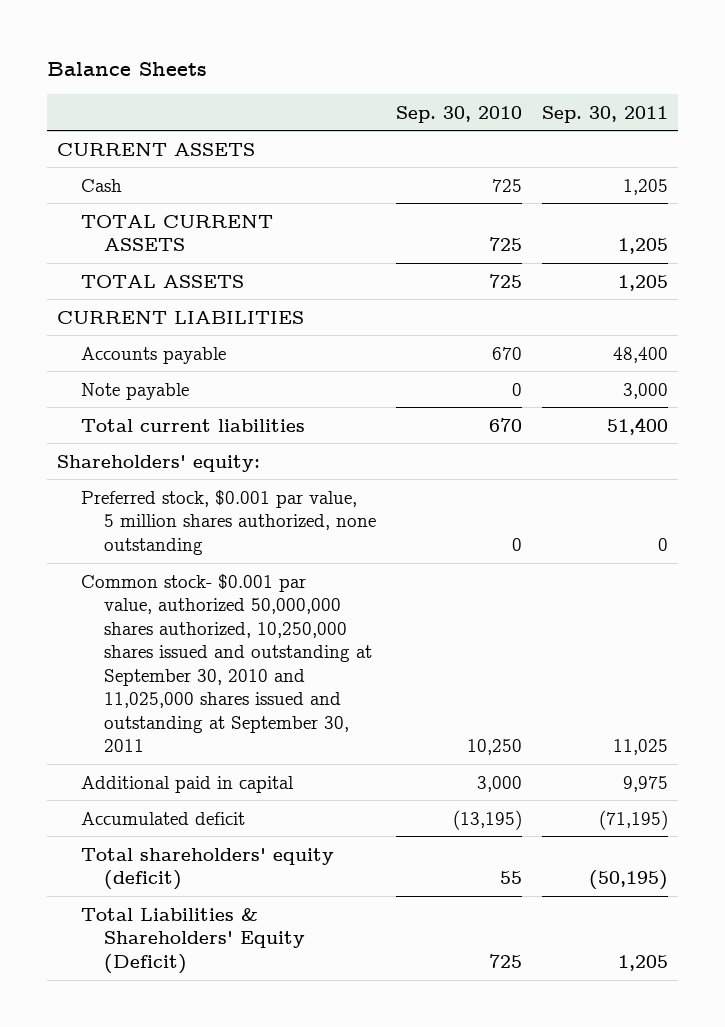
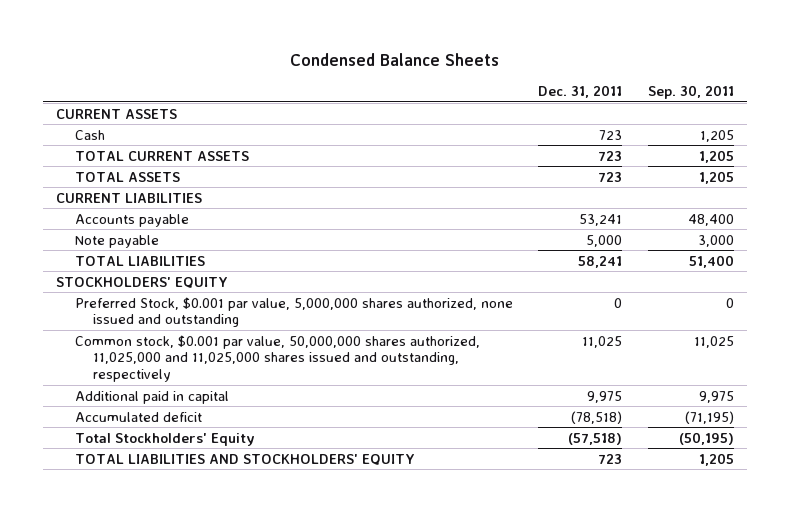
- Balance Sheets
+ Condensed Balance Sheets
- | Sep. 30, 2010 | Sep. 30, 2011
+ | Dec. 31, 2011 | Sep. 30, 2011
- Total current liabilities | 670 | 51,400
- Shareholders' equity:
- Preferred stock, $0.001 par value, 5 million shares authorized, none outstanding | 0 | 0
- Common stock- $0.001 par value, authorized 50,000,000 shares authorized, 10,250,000 shares issued and outstanding at September 30, 2010 and 11,025,000 shares issued and outstanding at September 30, 2011 | 10,250 | 11,025
+ TOTAL LIABILITIES | 58,241 | 51,400
+ STOCKHOLDERS' EQUITY
+ Preferred Stock, $0.001 par value, 5,000,000 shares authorized, none issued and outstanding | 0 | 0
+ Common stock, $0.001 par value, 50,000,000 shares authorized, 11,025,000 and 11,025,000 shares issued and outstanding, respectively | 11,025 | 11,025
- Total shareholders' equity (deficit) | 55 | (50,195)
- Total Liabilities & Shareholders' Equity (Deficit) | 725 | 1,205
+ Total Stockholders' Equity | (57,518) | (50,195)
+ TOTAL LIABILITIES AND STOCKHOLDERS' EQUITY | 723 | 1,205

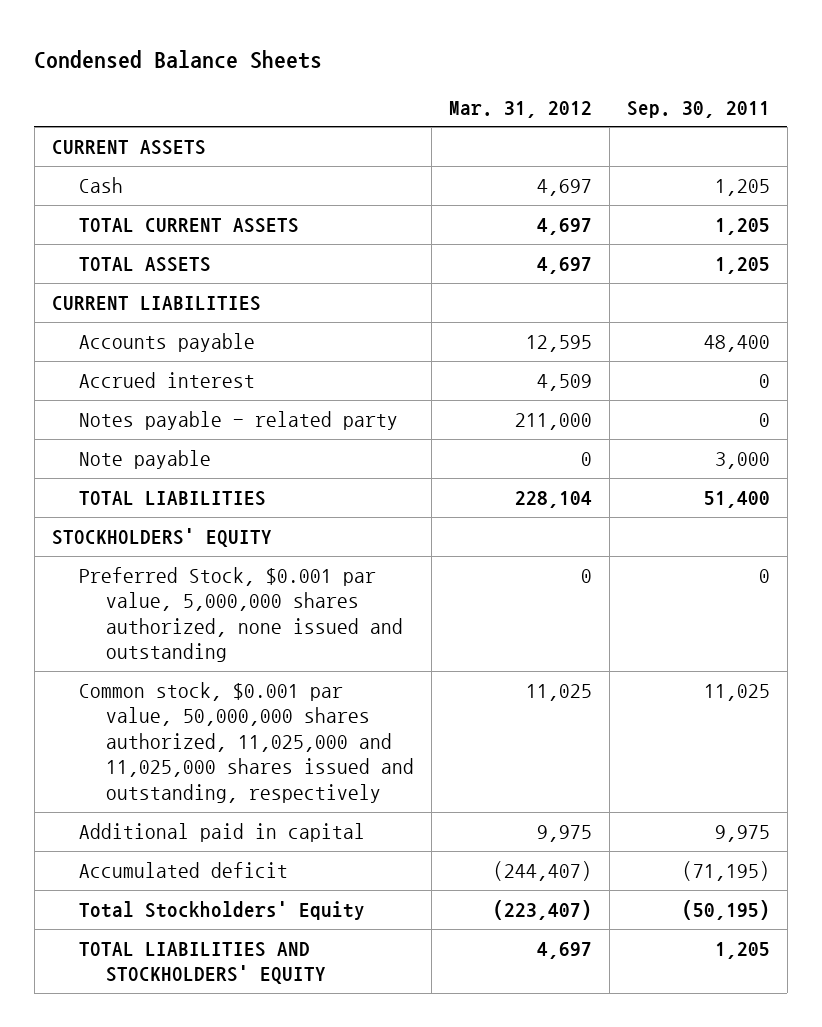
- | Dec. 31, 2011 | Sep. 30, 2011
+ | Mar. 31, 2012 | Sep. 30, 2011
+ Accrued interest | 4,509 | 0
+ Notes payable - related party | 211,000 | 0

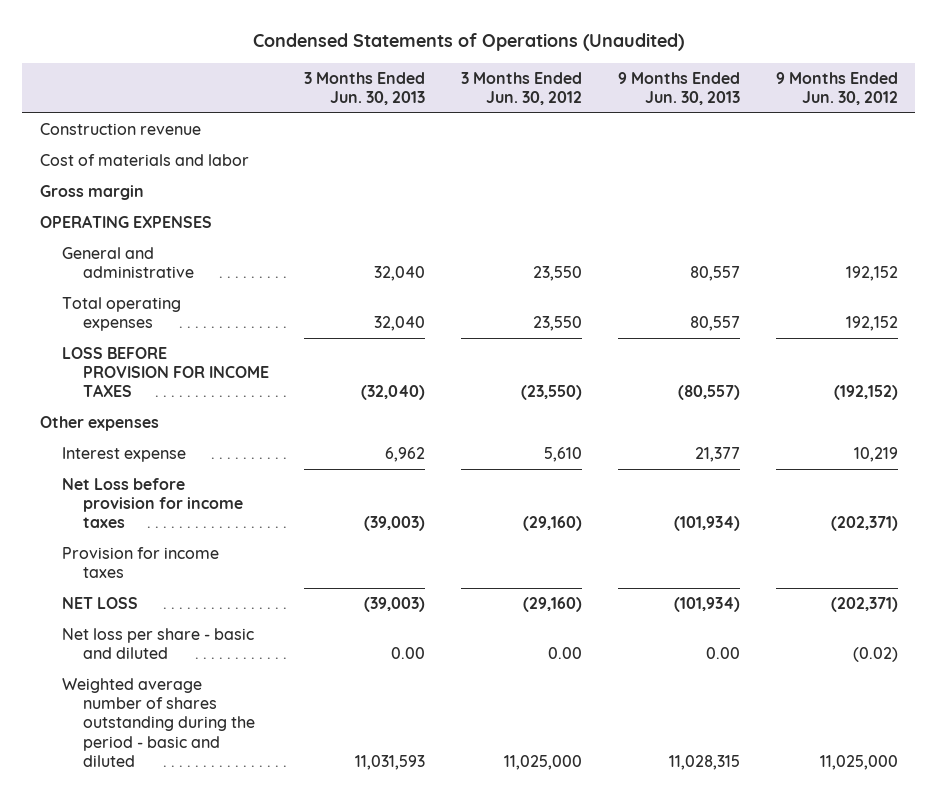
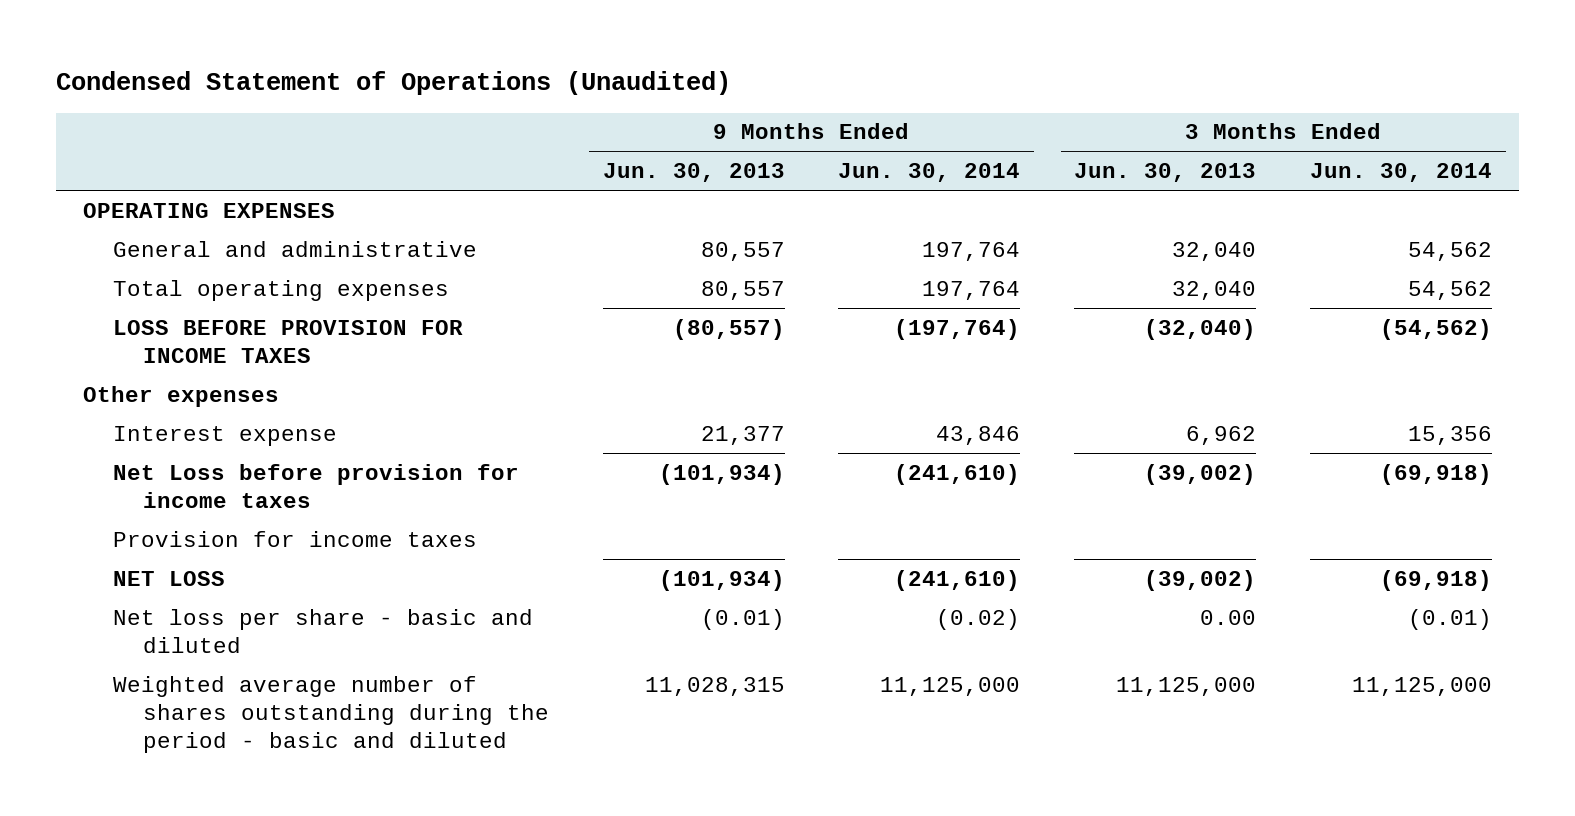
- Condensed Statements of Operations (Unaudited)
+ Condensed Statement of Operations (Unaudited)
- | 3 Months Ended Jun. 30, 2013 | 3 Months Ended Jun. 30, 2012 | 9 Months Ended Jun. 30, 2013 | 9 Months Ended Jun. 30, 2012
+ | 9 Months Ended Jun. 30, 2013 | 9 Months Ended Jun. 30, 2014 | 3 Months Ended Jun. 30, 2013 | 3 Months Ended Jun. 30, 2014
- Construction revenue
- Cost of materials and labor
- Gross margin
- Net Loss before provision for income taxes | (39,003) | (29,160) | (101,934) | (202,371)
+ Net Loss before provision for income taxes | (101,934) | (241,610) | (39,002) | (69,918)
- NET LOSS | (39,003) | (29,160) | (101,934) | (202,371)
- Net loss per share - basic and diluted | 0.00 | 0.00 | 0.00 | (0.02)
- Weighted average number of shares outstanding during the period - basic and diluted | 11,031,593 | 11,025,000 | 11,028,315 | 11,025,000
+ NET LOSS | (101,934) | (241,610) | (39,002) | (69,918)
+ Net loss per share - basic and diluted | (0.01) | (0.02) | 0.00 | (0.01)
+ Weighted average number of shares outstanding during the period - basic and diluted | 11,028,315 | 11,125,000 | 11,125,000 | 11,125,000

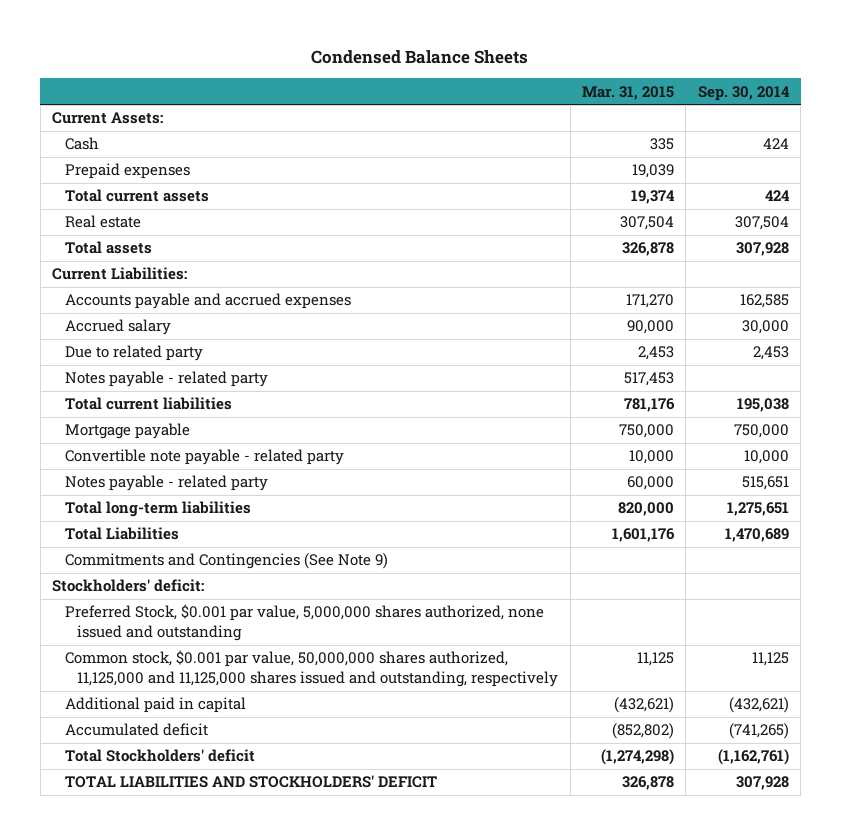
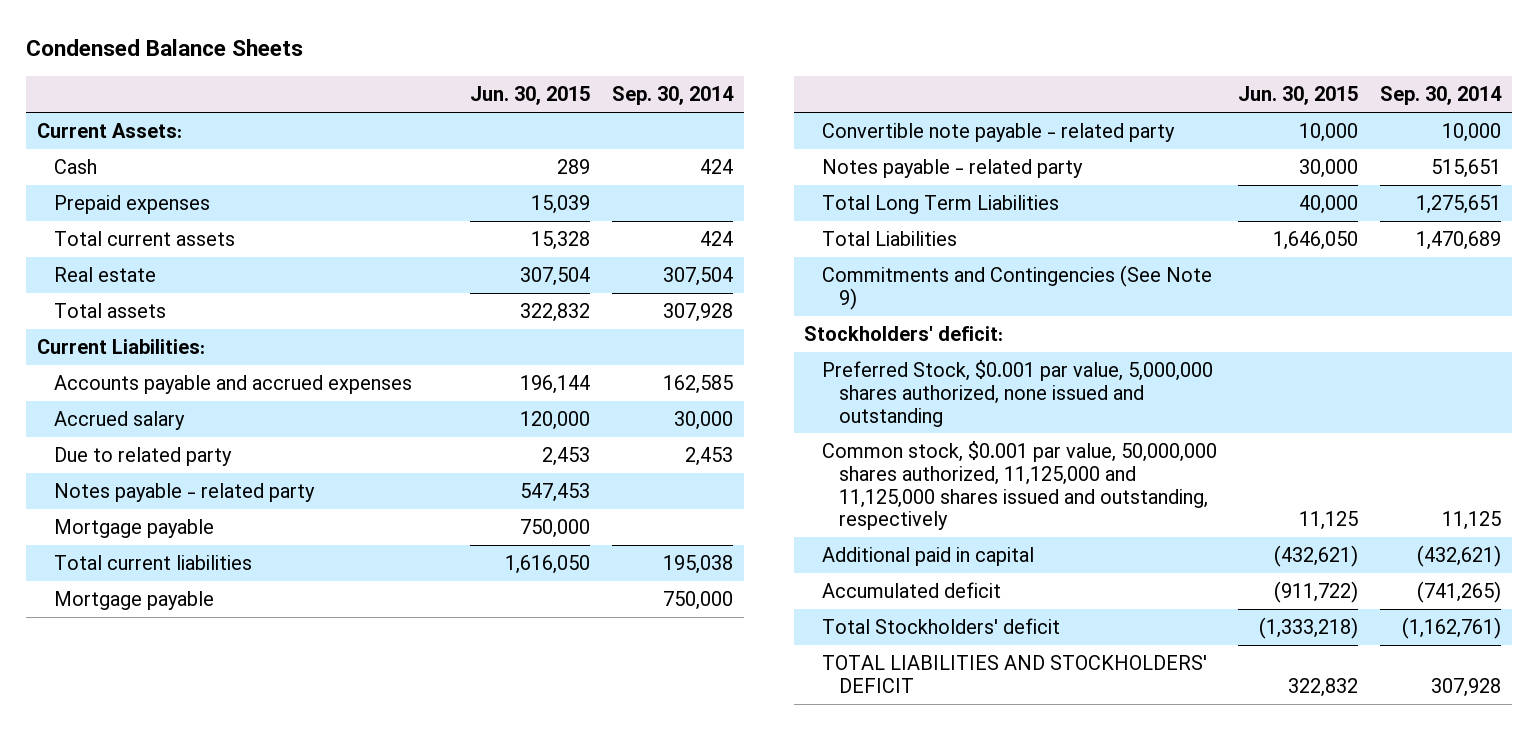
- | Mar. 31, 2015 | Sep. 30, 2014
+ | Jun. 30, 2015 | Sep. 30, 2014
+ Mortgage payable | 750,000 |
- Total long-term liabilities | 820,000 | 1,275,651
+ Total Long Term Liabilities | 40,000 | 1,275,651

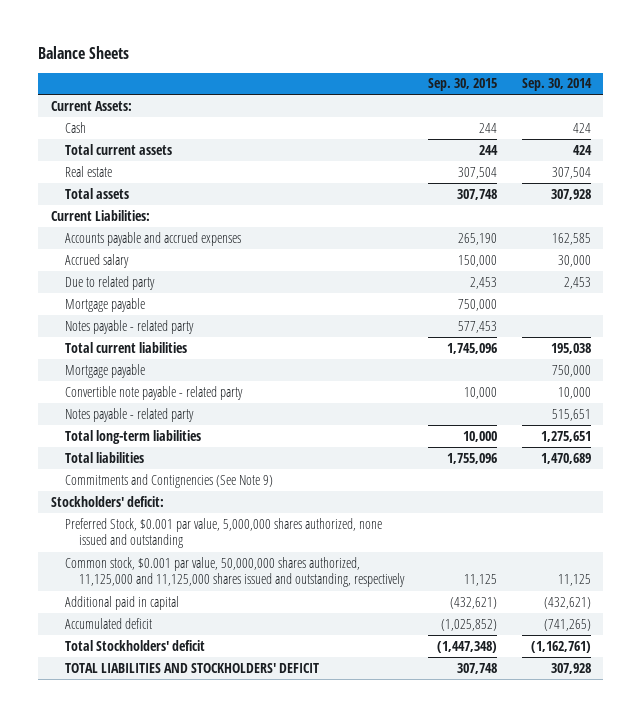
- Condensed Balance Sheets
+ Balance Sheets
- | Jun. 30, 2015 | Sep. 30, 2014
+ | Sep. 30, 2015 | Sep. 30, 2014
- Prepaid expenses | 15,039 |
moved down: Notes payable - related party | 577,453 |
- Total Long Term Liabilities | 40,000 | 1,275,651
- Total Liabilities | 1,646,050 | 1,470,689
- Commitments and Contingencies (See Note 9)
+ Total long-term liabilities | 10,000 | 1,275,651
+ Total liabilities | 1,755,096 | 1,470,689
+ Commitments and Contignencies (See Note 9)

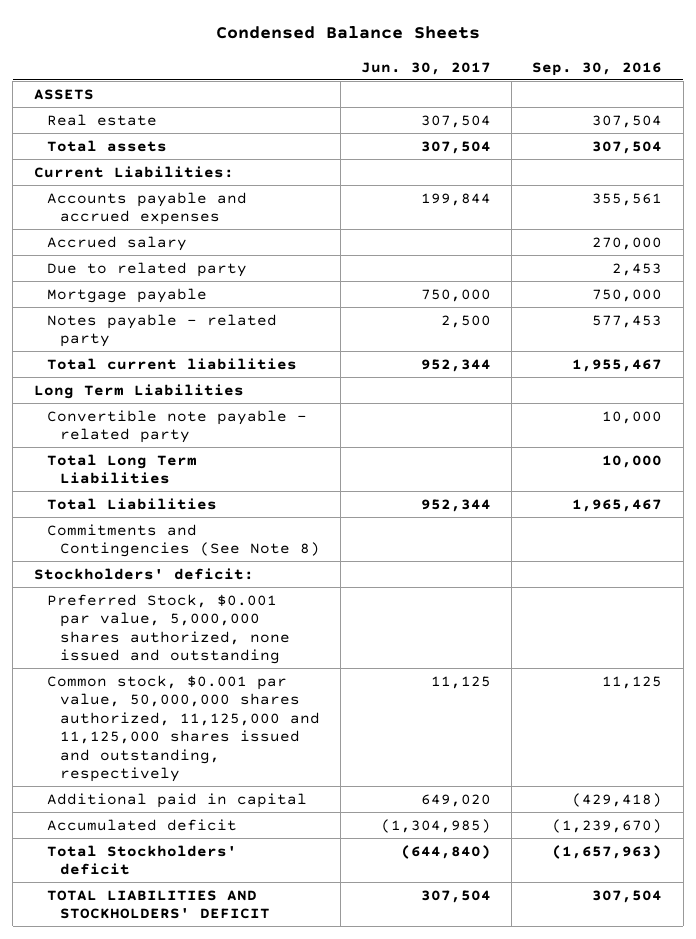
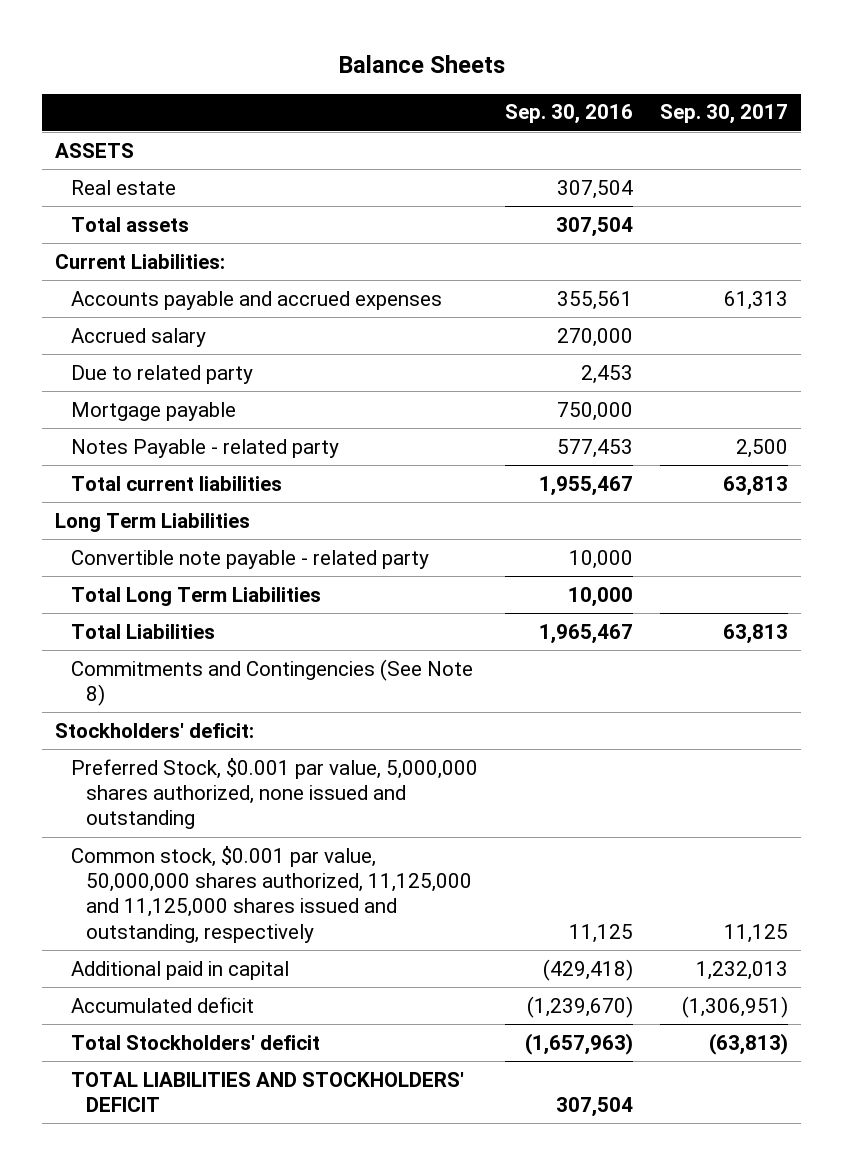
- Condensed Balance Sheets
+ Balance Sheets
- | Jun. 30, 2017 | Sep. 30, 2016
+ | Sep. 30, 2016 | Sep. 30, 2017
- Notes payable - related party | 2,500 | 577,453
+ Notes Payable - related party | 577,453 | 2,500

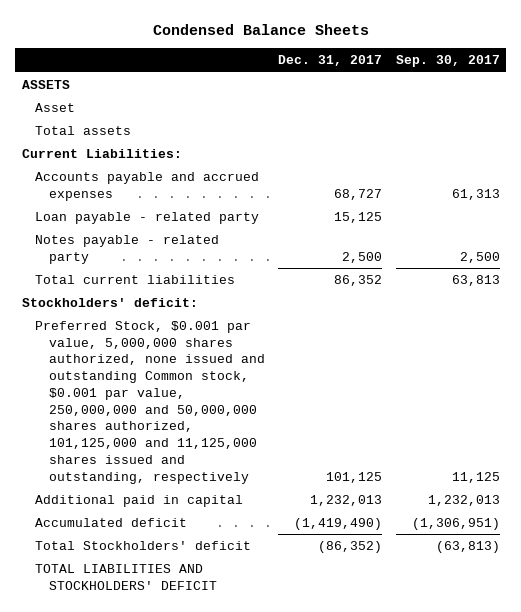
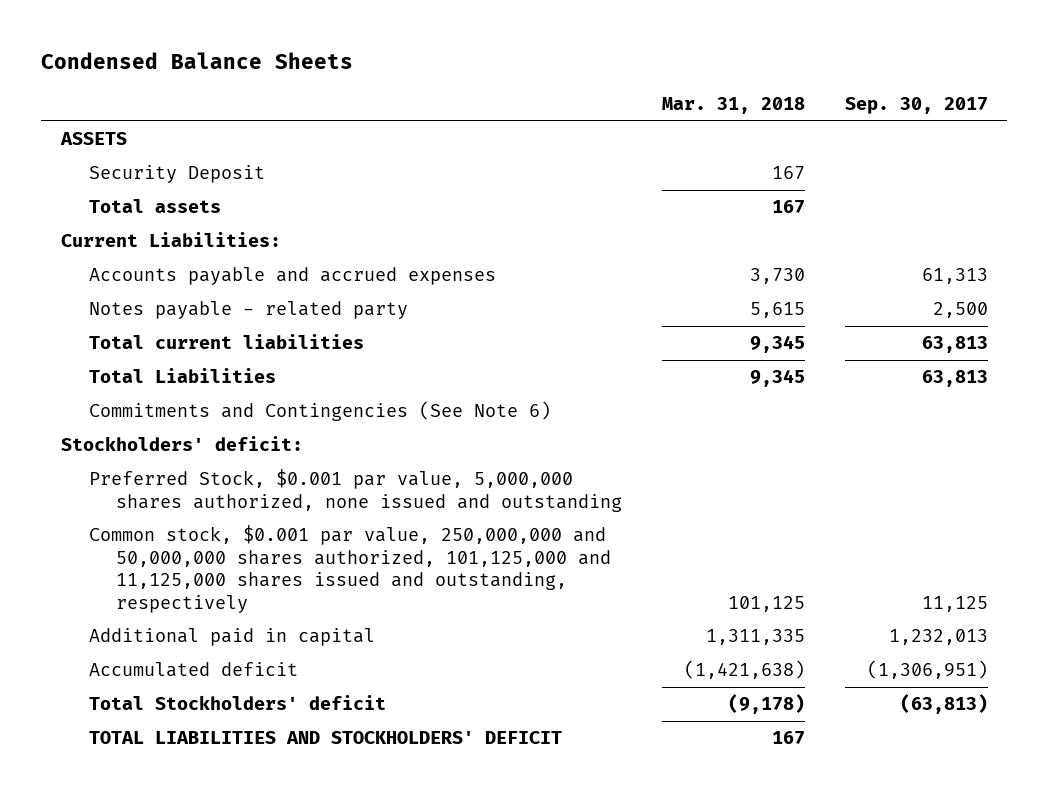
- | Dec. 31, 2017 | Sep. 30, 2017
+ | Mar. 31, 2018 | Sep. 30, 2017
- Asset
+ Security Deposit | 167 |
- Loan payable - related party | 15,125 |
+ Total Liabilities | 9,345 | 63,813
+ Commitments and Contingencies (See Note 6)
- Preferred Stock, $0.001 par value, 5,000,000 shares authorized, none issued and outstanding Common stock, $0.001 par value, 250,000,000 and 50,000,000 shares authorized, 101,125,000 and 11,125,000 shares issued and outstanding, respectively | 101,125 | 11,125
+ Preferred Stock, $0.001 par value, 5,000,000 shares authorized, none issued and outstanding
+ Common stock, $0.001 par value, 250,000,000 and 50,000,000 shares authorized, 101,125,000 and 11,125,000 shares issued and outstanding, respectively | 101,125 | 11,125

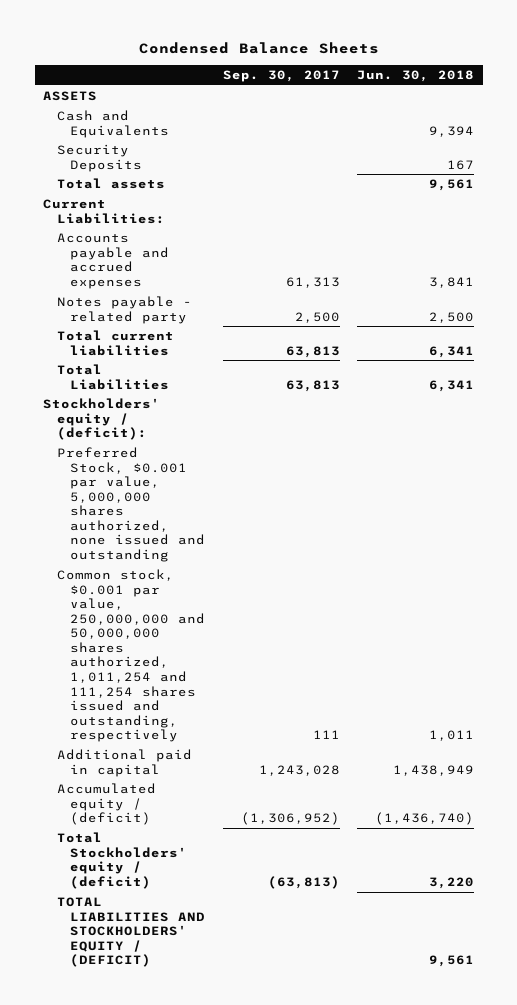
- | Mar. 31, 2018 | Sep. 30, 2017
+ | Sep. 30, 2017 | Jun. 30, 2018
- Security Deposit | 167 |
+ Cash and Equivalents | | 9,394
+ Security Deposits | | 167
- Commitments and Contingencies (See Note 6)
- Stockholders' deficit:
+ Stockholders' equity / (deficit):
- Common stock, $0.001 par value, 250,000,000 and 50,000,000 shares authorized, 101,125,000 and 11,125,000 shares issued and outstanding, respectively | 101,125 | 11,125
- Additional paid in capital | 1,311,335 | 1,232,013
- Accumulated deficit | (1,421,638) | (1,306,951)
- Total Stockholders' deficit | (9,178) | (63,813)
- TOTAL LIABILITIES AND STOCKHOLDERS' DEFICIT | 167 |
+ Common stock, $0.001 par value, 250,000,000 and 50,000,000 shares authorized, 1,011,254 and 111,254 shares issued and outstanding, respectively | 111 | 1,011
+ Additional paid in capital | 1,243,028 | 1,438,949
+ Accumulated equity / (deficit) | (1,306,952) | (1,436,740)
+ Total Stockholders' equity / (deficit) | (63,813) | 3,220
+ TOTAL LIABILITIES AND STOCKHOLDERS' EQUITY / (DEFICIT) | | 9,561

